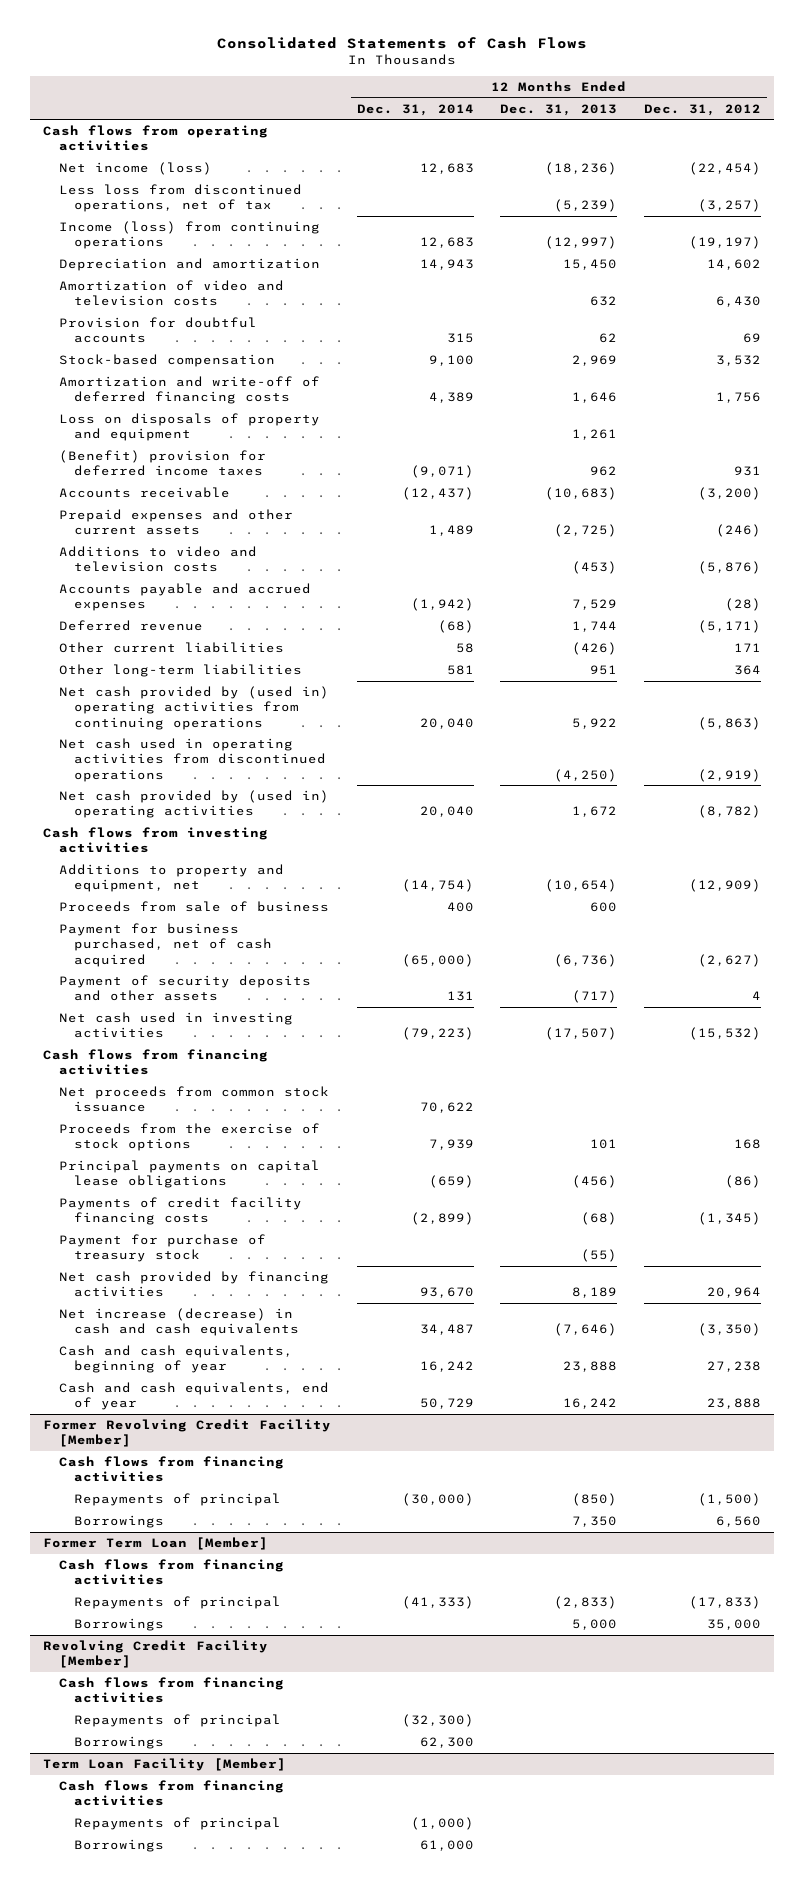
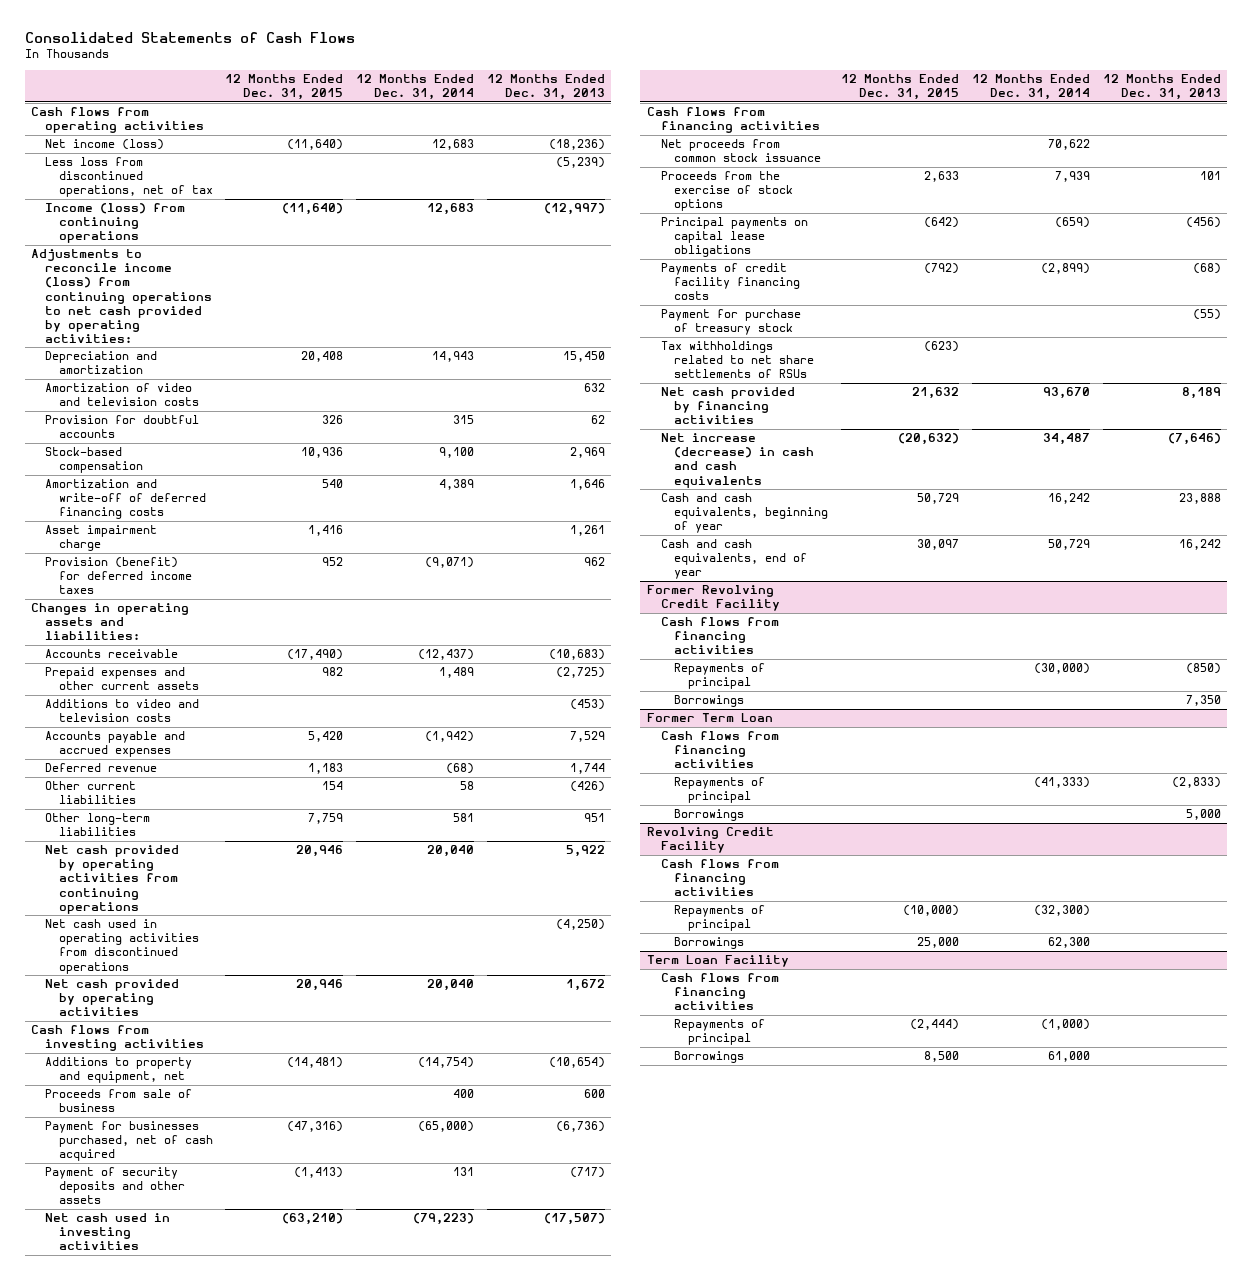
- | 12 Months Ended Dec. 31, 2014 | 12 Months Ended Dec. 31, 2013 | 12 Months Ended Dec. 31, 2012
+ | 12 Months Ended Dec. 31, 2015 | 12 Months Ended Dec. 31, 2014 | 12 Months Ended Dec. 31, 2013
+ Adjustments to reconcile income (loss) from continuing operations to net cash provided by operating activities:
- Loss on disposals of property and equipment | | 1,261 |
- (Benefit) provision for deferred income taxes | (9,071) | 962 | 931
+ Asset impairment charge | 1,416 | | 1,261
+ Provision (benefit) for deferred income taxes | 952 | (9,071) | 962
+ Changes in operating assets and liabilities:
- Net cash provided by (used in) operating activities from continuing operations | 20,040 | 5,922 | (5,863)
+ Net cash provided by operating activities from continuing operations | 20,946 | 20,040 | 5,922
- Net cash provided by (used in) operating activities | 20,040 | 1,672 | (8,782)
+ Net cash provided by operating activities | 20,946 | 20,040 | 1,672
- Payment for business purchased, net of cash acquired | (65,000) | (6,736) | (2,627)
+ Payment for businesses purchased, net of cash acquired | (47,316) | (65,000) | (6,736)
+ Tax withholdings related to net share settlements of RSUs | (623) | |
- Former Revolving Credit Facility [Member]
+ Former Revolving Credit Facility
- Former Term Loan [Member]
+ Former Term Loan
- Revolving Credit Facility [Member]
+ Revolving Credit Facility
- Term Loan Facility [Member]
+ Term Loan Facility

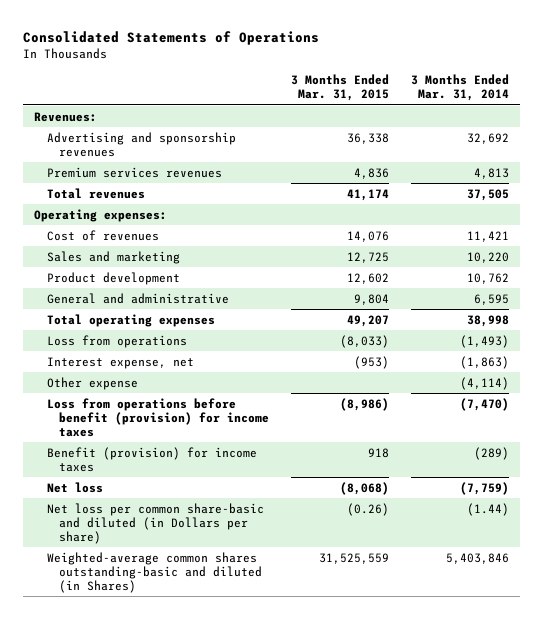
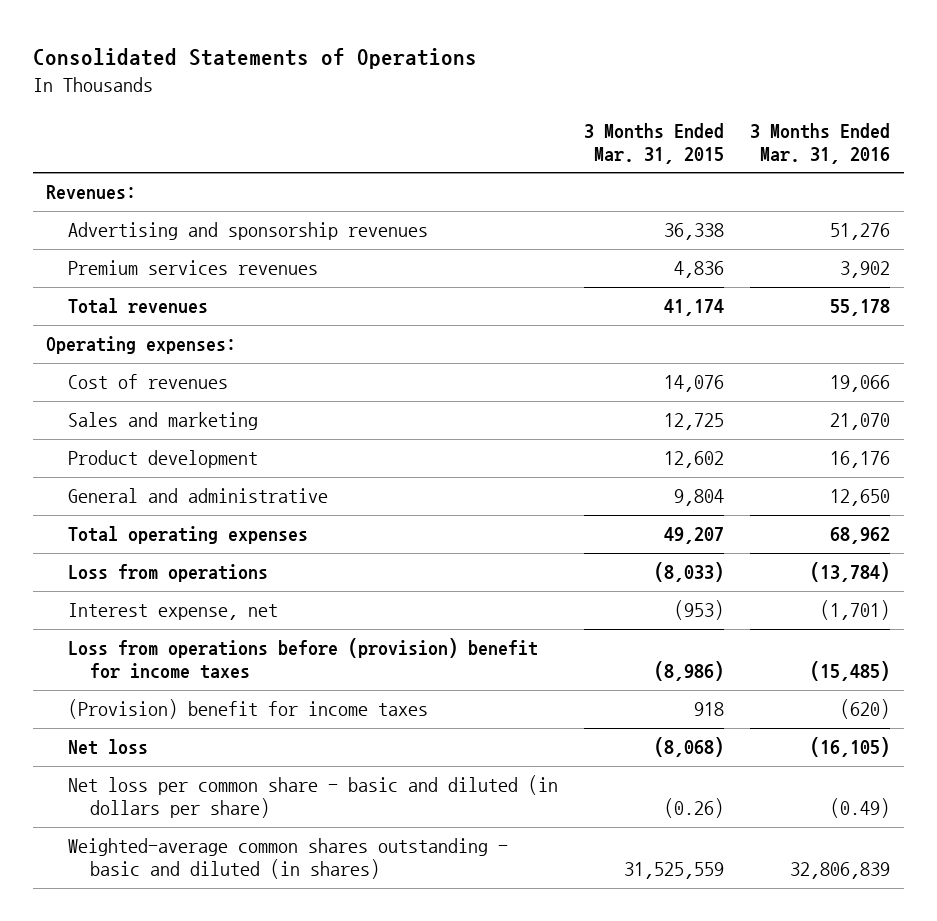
- | 3 Months Ended Mar. 31, 2015 | 3 Months Ended Mar. 31, 2014
+ | 3 Months Ended Mar. 31, 2015 | 3 Months Ended Mar. 31, 2016
- Other expense | | (4,114)
- Loss from operations before benefit (provision) for income taxes | (8,986) | (7,470)
- Benefit (provision) for income taxes | 918 | (289)
+ Loss from operations before (provision) benefit for income taxes | (8,986) | (15,485)
+ (Provision) benefit for income taxes | 918 | (620)
- Net loss per common share-basic and diluted (in Dollars per share) | (0.26) | (1.44)
- Weighted-average common shares outstanding-basic and diluted (in Shares) | 31,525,559 | 5,403,846
+ Net loss per common share - basic and diluted (in dollars per share) | (0.26) | (0.49)
+ Weighted-average common shares outstanding - basic and diluted (in shares) | 31,525,559 | 32,806,839

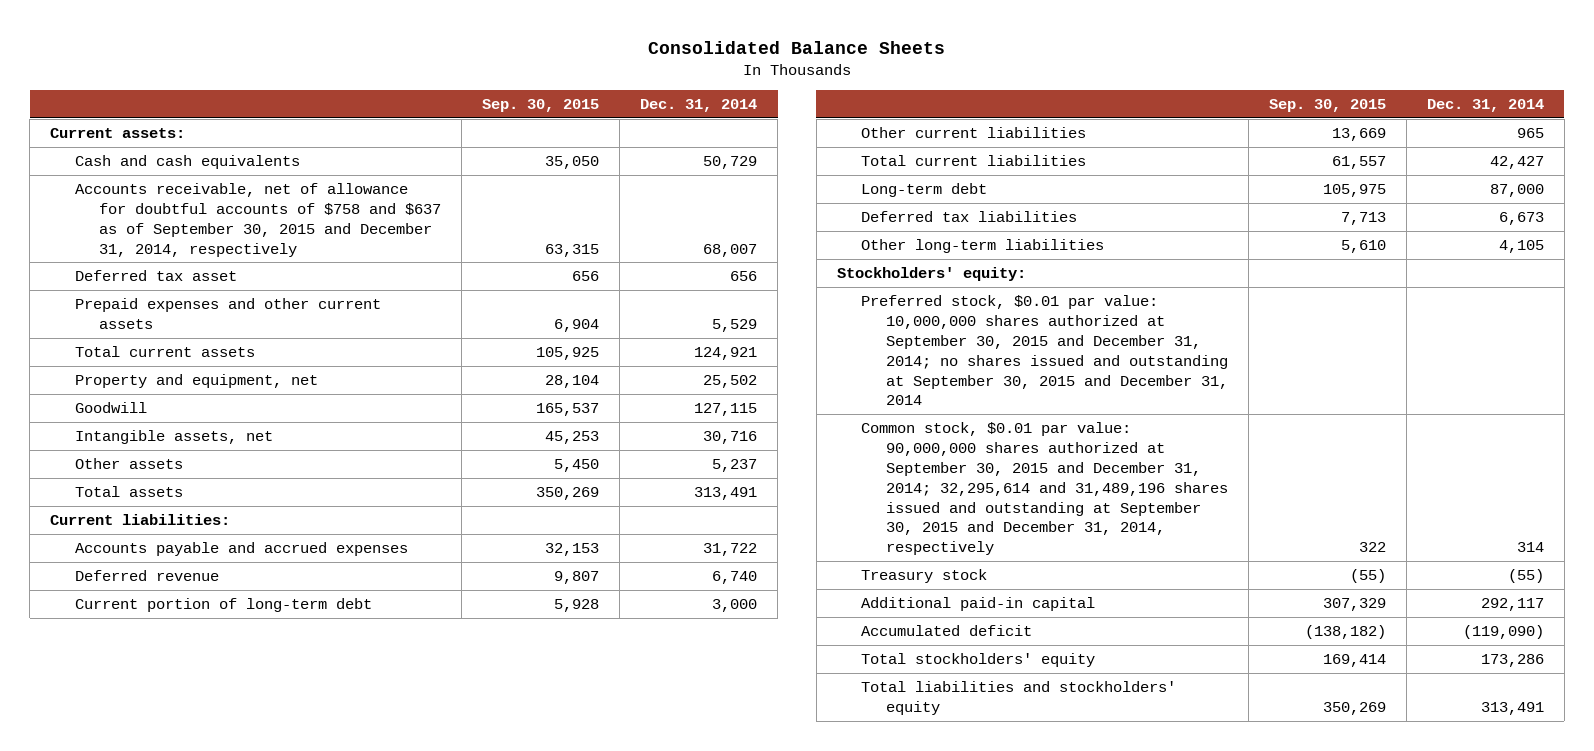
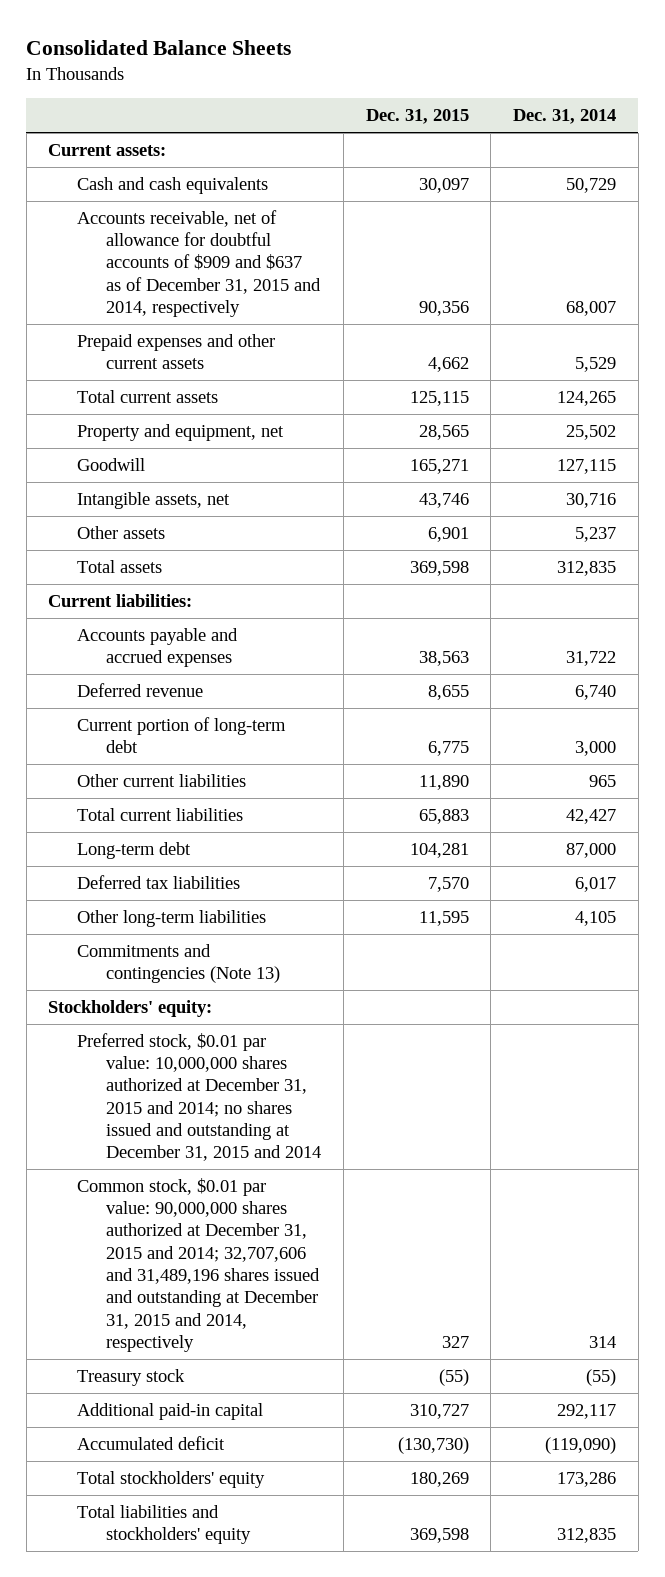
- | Sep. 30, 2015 | Dec. 31, 2014
+ | Dec. 31, 2015 | Dec. 31, 2014
- Accounts receivable, net of allowance for doubtful accounts of $758 and $637 as of September 30, 2015 and December 31, 2014, respectively | 63,315 | 68,007
- Deferred tax asset | 656 | 656
+ Accounts receivable, net of allowance for doubtful accounts of $909 and $637 as of December 31, 2015 and 2014, respectively | 90,356 | 68,007
- Total current assets | 105,925 | 124,921
+ Total current assets | 125,115 | 124,265
- Total assets | 350,269 | 313,491
+ Total assets | 369,598 | 312,835
- Deferred tax liabilities | 7,713 | 6,673
+ Deferred tax liabilities | 7,570 | 6,017
+ Commitments and contingencies (Note 13)
- Preferred stock, $0.01 par value: 10,000,000 shares authorized at September 30, 2015 and December 31, 2014; no shares issued and outstanding at September 30, 2015 and December 31, 2014
- Common stock, $0.01 par value: 90,000,000 shares authorized at September 30, 2015 and December 31, 2014; 32,295,614 and 31,489,196 shares issued and outstanding at September 30, 2015 and December 31, 2014, respectively | 322 | 314
+ Preferred stock, $0.01 par value: 10,000,000 shares authorized at December 31, 2015 and 2014; no shares issued and outstanding at December 31, 2015 and 2014
+ Common stock, $0.01 par value: 90,000,000 shares authorized at December 31, 2015 and 2014; 32,707,606 and 31,489,196 shares issued and outstanding at December 31, 2015 and 2014, respectively | 327 | 314
- Total liabilities and stockholders' equity | 350,269 | 313,491
+ Total liabilities and stockholders' equity | 369,598 | 312,835

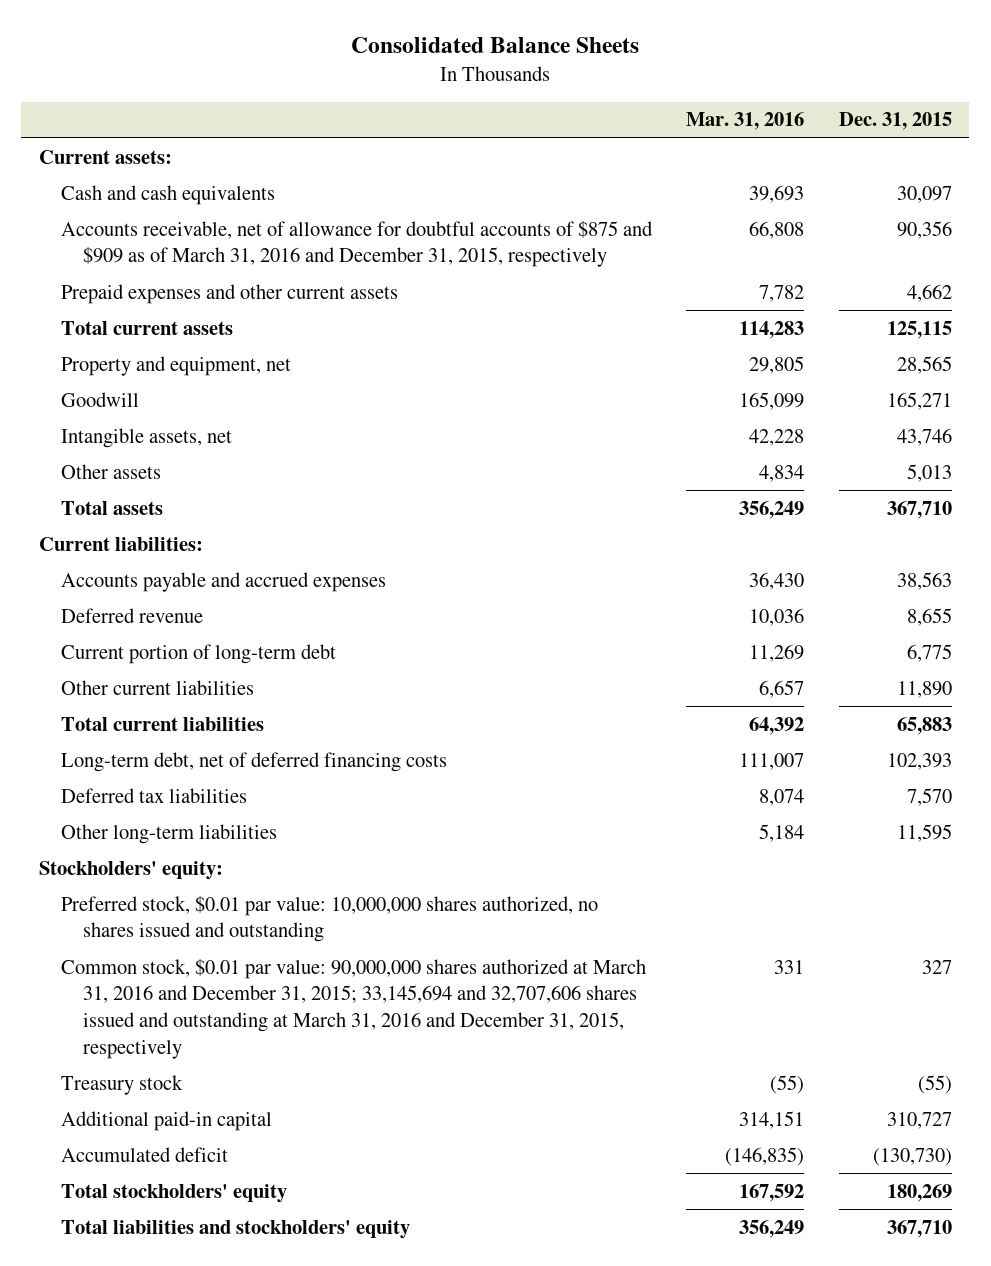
- | Dec. 31, 2015 | Dec. 31, 2014
+ | Mar. 31, 2016 | Dec. 31, 2015
- Accounts receivable, net of allowance for doubtful accounts of $909 and $637 as of December 31, 2015 and 2014, respectively | 90,356 | 68,007
+ Accounts receivable, net of allowance for doubtful accounts of $875 and $909 as of March 31, 2016 and December 31, 2015, respectively | 66,808 | 90,356
- Other assets | 6,901 | 5,237
- Total assets | 369,598 | 312,835
+ Other assets | 4,834 | 5,013
+ Total assets | 356,249 | 367,710
- Long-term debt | 104,281 | 87,000
+ Long-term debt, net of deferred financing costs | 111,007 | 102,393
- Commitments and contingencies (Note 13)
- Preferred stock, $0.01 par value: 10,000,000 shares authorized at December 31, 2015 and 2014; no shares issued and outstanding at December 31, 2015 and 2014
- Common stock, $0.01 par value: 90,000,000 shares authorized at December 31, 2015 and 2014; 32,707,606 and 31,489,196 shares issued and outstanding at December 31, 2015 and 2014, respectively | 327 | 314
+ Preferred stock, $0.01 par value: 10,000,000 shares authorized, no shares issued and outstanding
+ Common stock, $0.01 par value: 90,000,000 shares authorized at March 31, 2016 and December 31, 2015; 33,145,694 and 32,707,606 shares issued and outstanding at March 31, 2016 and December 31, 2015, respectively | 331 | 327
- Total liabilities and stockholders' equity | 369,598 | 312,835
+ Total liabilities and stockholders' equity | 356,249 | 367,710

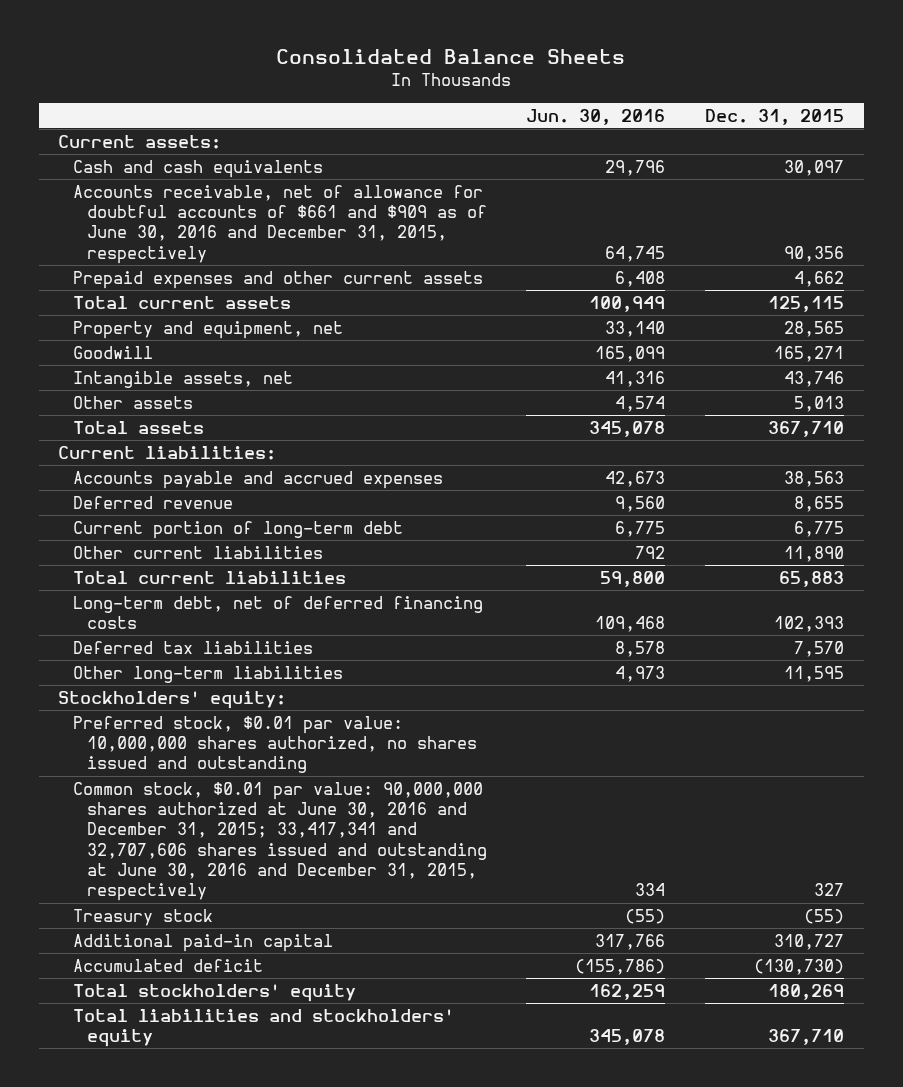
- | Mar. 31, 2016 | Dec. 31, 2015
+ | Jun. 30, 2016 | Dec. 31, 2015
- Accounts receivable, net of allowance for doubtful accounts of $875 and $909 as of March 31, 2016 and December 31, 2015, respectively | 66,808 | 90,356
+ Accounts receivable, net of allowance for doubtful accounts of $661 and $909 as of June 30, 2016 and December 31, 2015, respectively | 64,745 | 90,356
- Common stock, $0.01 par value: 90,000,000 shares authorized at March 31, 2016 and December 31, 2015; 33,145,694 and 32,707,606 shares issued and outstanding at March 31, 2016 and December 31, 2015, respectively | 331 | 327
+ Common stock, $0.01 par value: 90,000,000 shares authorized at June 30, 2016 and December 31, 2015; 33,417,341 and 32,707,606 shares issued and outstanding at June 30, 2016 and December 31, 2015, respectively | 334 | 327

